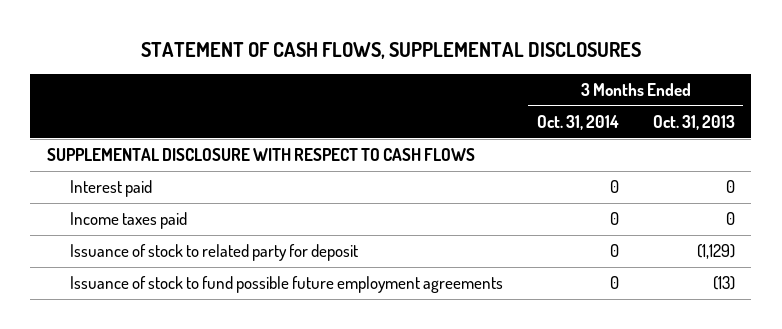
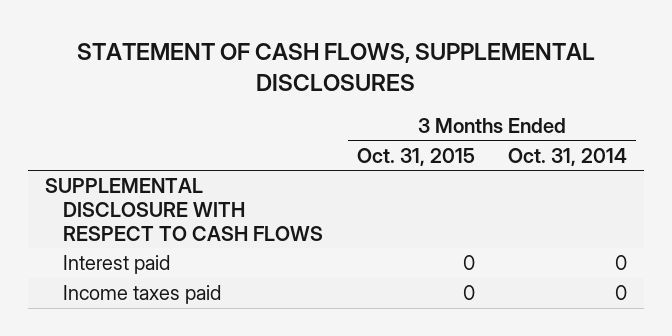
- | 3 Months Ended Oct. 31, 2014 | 3 Months Ended Oct. 31, 2013
+ | 3 Months Ended Oct. 31, 2015 | 3 Months Ended Oct. 31, 2014
- Issuance of stock to related party for deposit | 0 | (1,129)
- Issuance of stock to fund possible future employment agreements | 0 | (13)

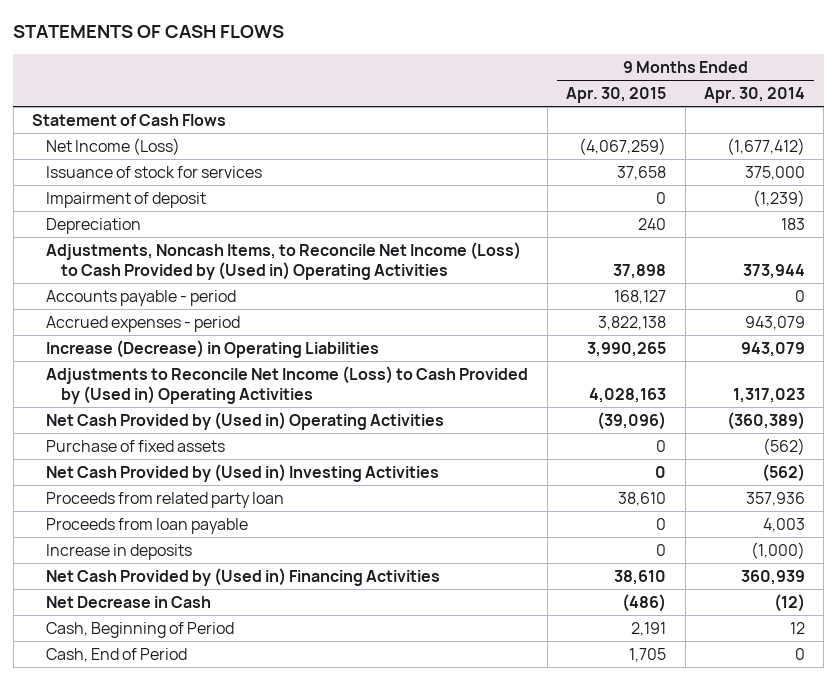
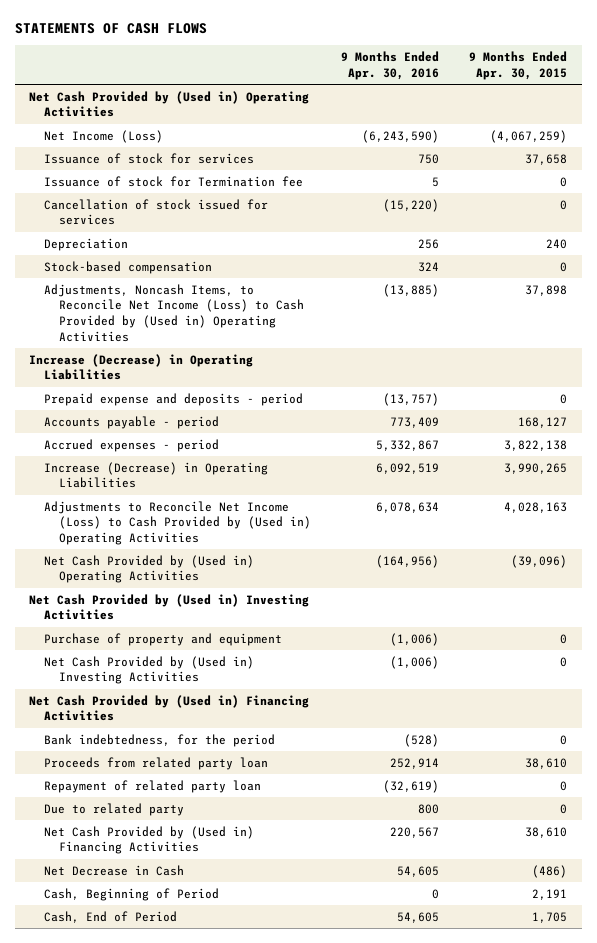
- | 9 Months Ended Apr. 30, 2015 | 9 Months Ended Apr. 30, 2014
+ | 9 Months Ended Apr. 30, 2016 | 9 Months Ended Apr. 30, 2015
- Statement of Cash Flows
+ Net Cash Provided by (Used in) Operating Activities
- Impairment of deposit | 0 | (1,239)
+ Issuance of stock for Termination fee | 5 | 0
+ Cancellation of stock issued for services | (15,220) | 0
+ Stock-based compensation | 324 | 0
+ Increase (Decrease) in Operating Liabilities
+ Prepaid expense and deposits - period | (13,757) | 0
- Purchase of fixed assets | 0 | (562)
+ Net Cash Provided by (Used in) Investing Activities
+ Purchase of property and equipment | (1,006) | 0
+ Net Cash Provided by (Used in) Financing Activities
+ Bank indebtedness, for the period | (528) | 0
- Proceeds from loan payable | 0 | 4,003
- Increase in deposits | 0 | (1,000)
+ Repayment of related party loan | (32,619) | 0
+ Due to related party | 800 | 0

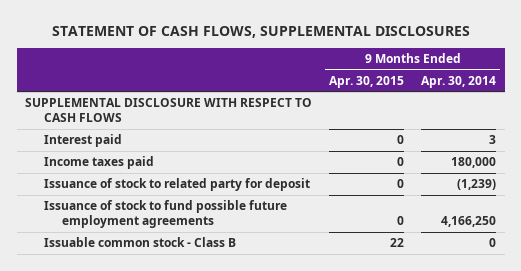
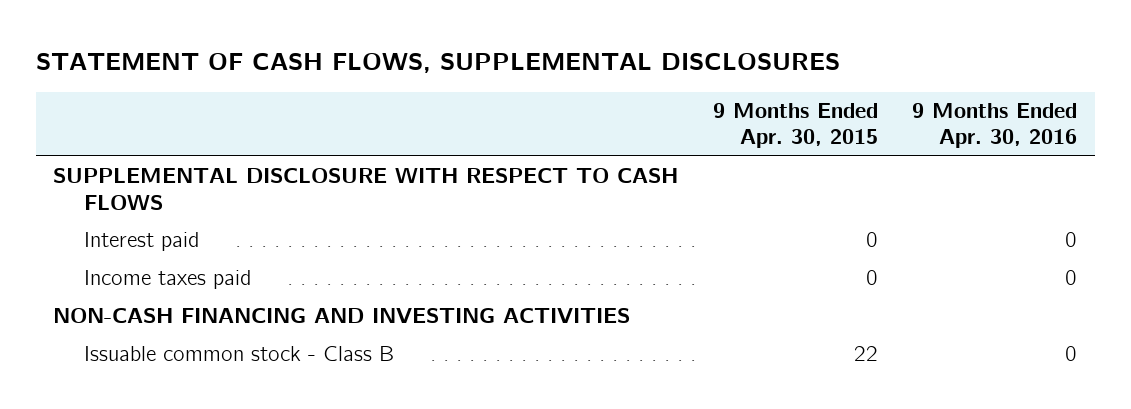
- | 9 Months Ended Apr. 30, 2015 | 9 Months Ended Apr. 30, 2014
+ | 9 Months Ended Apr. 30, 2015 | 9 Months Ended Apr. 30, 2016
- Issuance of stock to related party for deposit | 0 | (1,239)
- Issuance of stock to fund possible future employment agreements | 0 | 4,166,250
+ NON-CASH FINANCING AND INVESTING ACTIVITIES

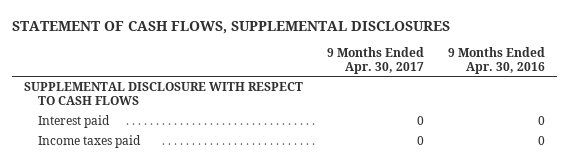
- | 9 Months Ended Apr. 30, 2015 | 9 Months Ended Apr. 30, 2016
+ | 9 Months Ended Apr. 30, 2017 | 9 Months Ended Apr. 30, 2016
- NON-CASH FINANCING AND INVESTING ACTIVITIES
- Issuable common stock - Class B | 22 | 0

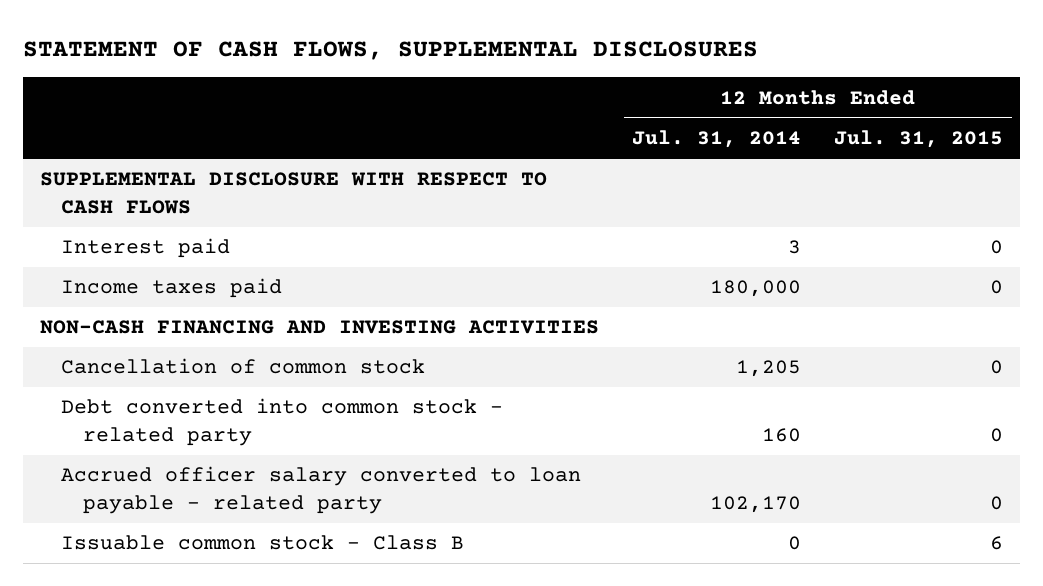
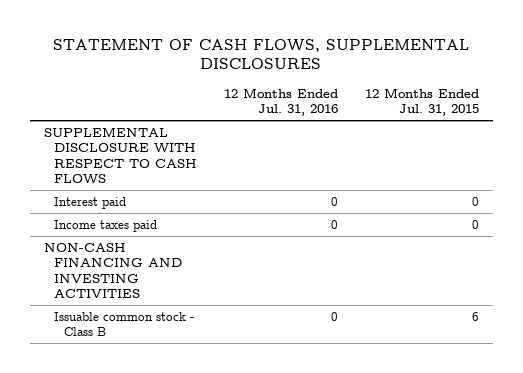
- | 12 Months Ended Jul. 31, 2014 | 12 Months Ended Jul. 31, 2015
+ | 12 Months Ended Jul. 31, 2016 | 12 Months Ended Jul. 31, 2015
- Cancellation of common stock | 1,205 | 0
- Debt converted into common stock - related party | 160 | 0
- Accrued officer salary converted to loan payable - related party | 102,170 | 0

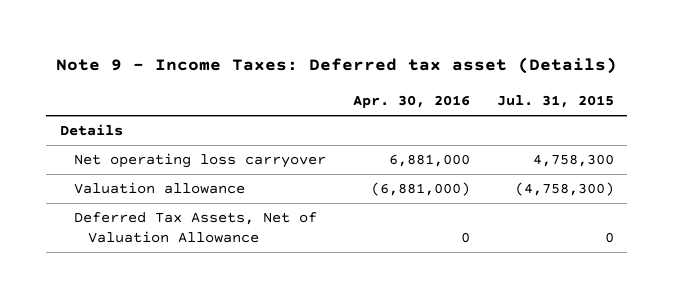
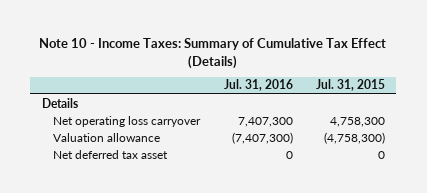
- Note 9 - Income Taxes: Deferred tax asset (Details)
+ Note 10 - Income Taxes: Summary of Cumulative Tax Effect (Details)
- | Apr. 30, 2016 | Jul. 31, 2015
+ | Jul. 31, 2016 | Jul. 31, 2015
- Deferred Tax Assets, Net of Valuation Allowance | 0 | 0
+ Net deferred tax asset | 0 | 0

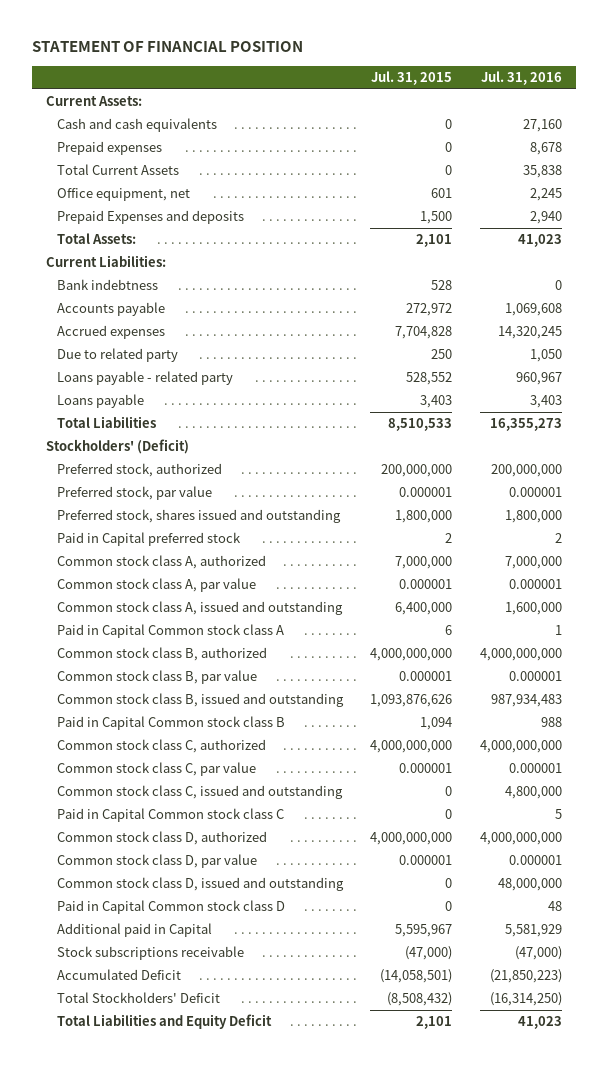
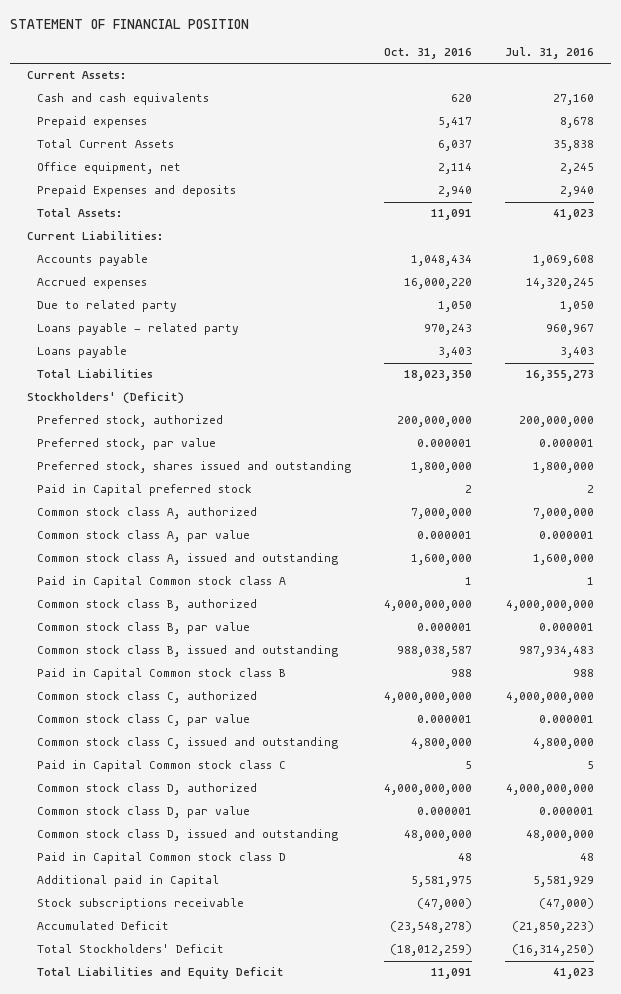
- | Jul. 31, 2015 | Jul. 31, 2016
+ | Oct. 31, 2016 | Jul. 31, 2016
- Bank indebtness | 528 | 0

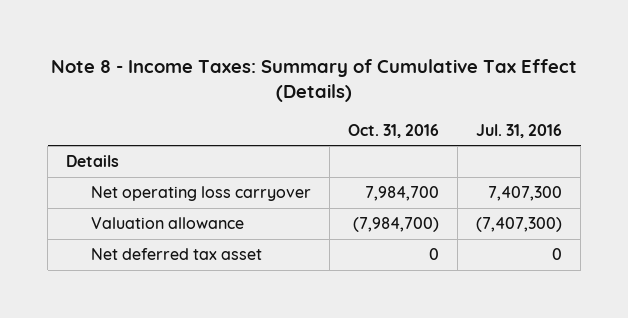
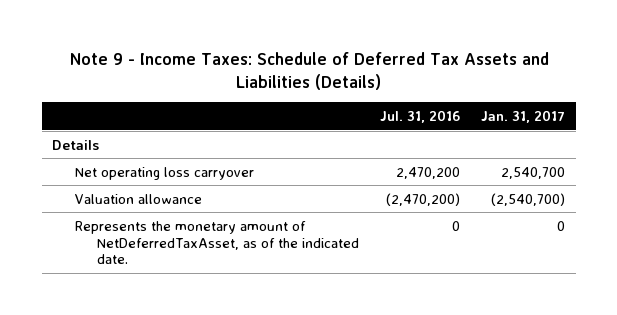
- Note 8 - Income Taxes: Summary of Cumulative Tax Effect (Details)
+ Note 9 - Income Taxes: Schedule of Deferred Tax Assets and Liabilities (Details)
- | Oct. 31, 2016 | Jul. 31, 2016
+ | Jul. 31, 2016 | Jan. 31, 2017
- Net operating loss carryover | 7,984,700 | 7,407,300
- Valuation allowance | (7,984,700) | (7,407,300)
- Net deferred tax asset | 0 | 0
+ Net operating loss carryover | 2,470,200 | 2,540,700
+ Valuation allowance | (2,470,200) | (2,540,700)
+ Represents the monetary amount of NetDeferredTaxAsset, as of the indicated date. | 0 | 0

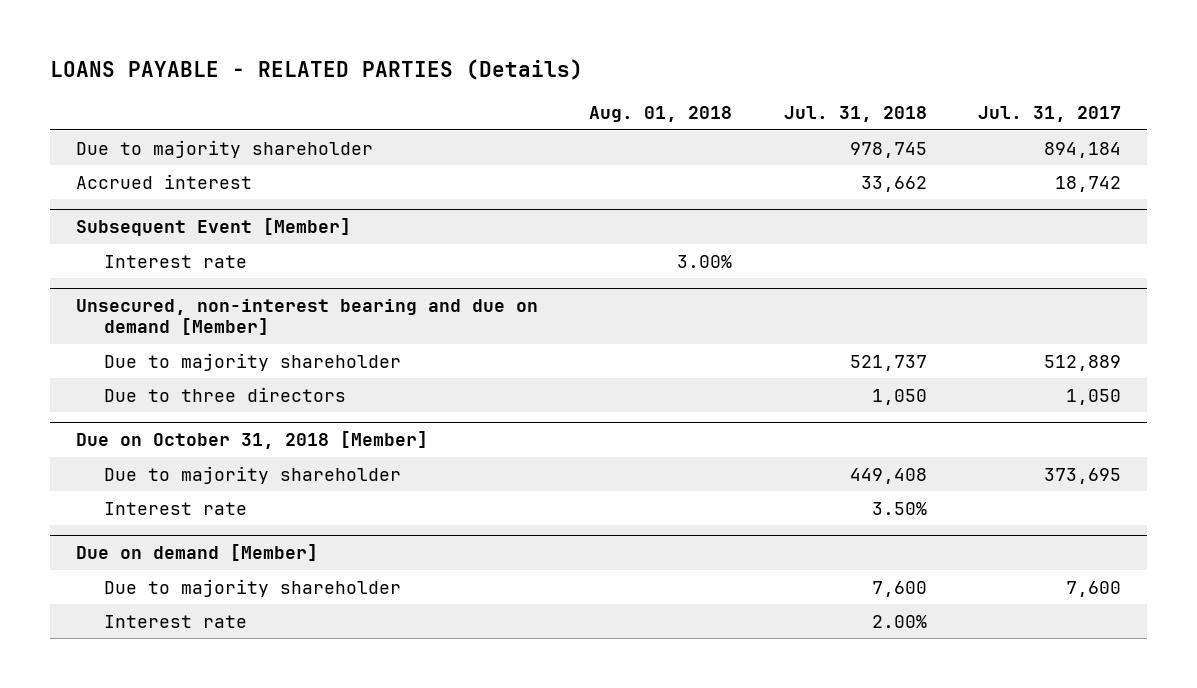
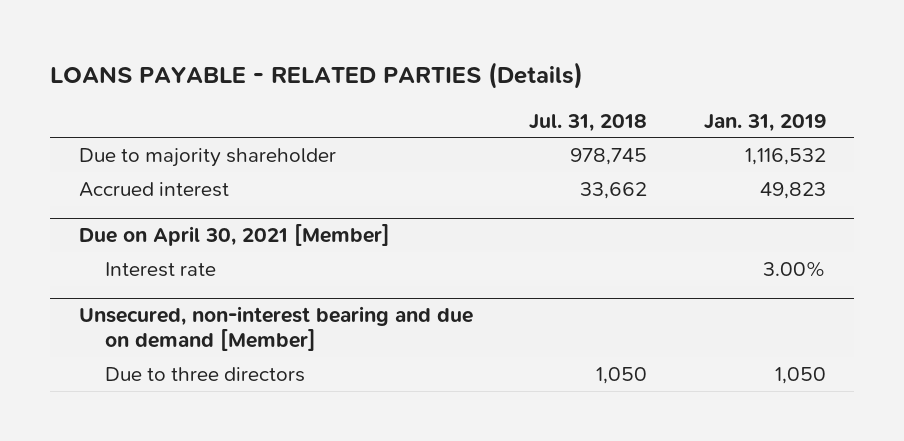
- | Aug. 01, 2018 | Jul. 31, 2018 | Jul. 31, 2017
+ | Jul. 31, 2018 | Jan. 31, 2019
- Subsequent Event [Member]
+ Due on April 30, 2021 [Member]
@ Unsecured, non-interest bearing and due on demand [Member]
- Due to majority shareholder | | 521,737 | 512,889
- Due on October 31, 2018 [Member]
- Due to majority shareholder | | 449,408 | 373,695
- Interest rate | | 3.50% |
- Due on demand [Member]
- Due to majority shareholder | | 7,600 | 7,600
- Interest rate | | 2.00% |

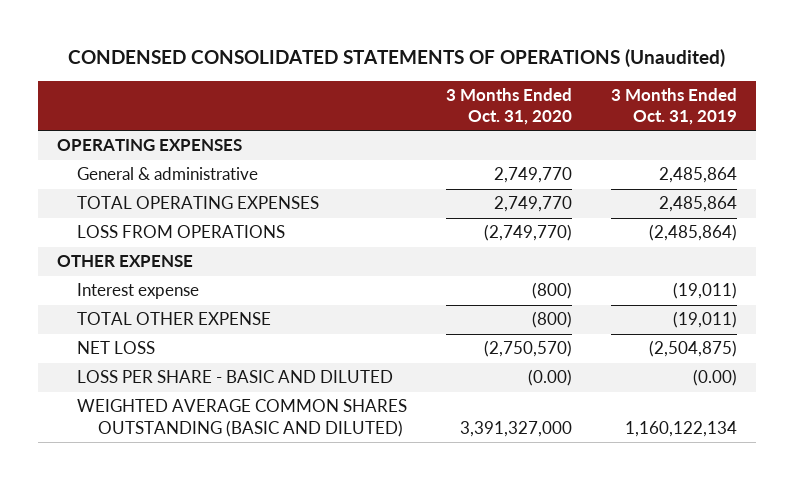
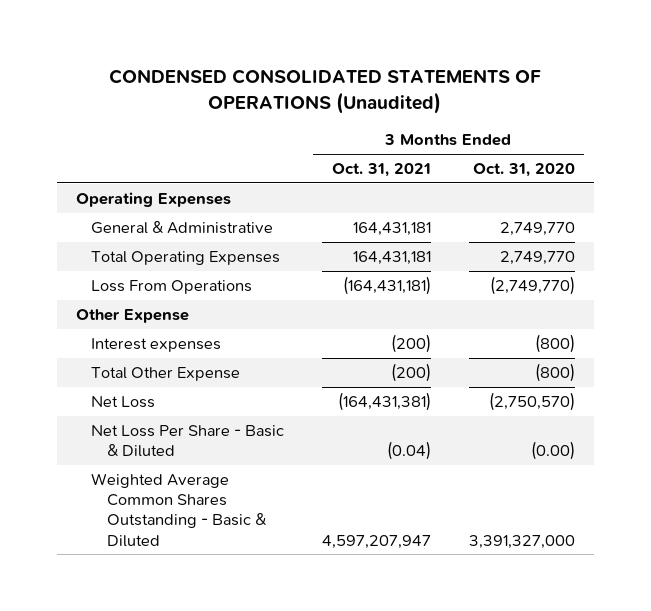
- | 3 Months Ended Oct. 31, 2020 | 3 Months Ended Oct. 31, 2019
+ | 3 Months Ended Oct. 31, 2021 | 3 Months Ended Oct. 31, 2020
- OPERATING EXPENSES
- General & administrative | 2,749,770 | 2,485,864
- TOTAL OPERATING EXPENSES | 2,749,770 | 2,485,864
- LOSS FROM OPERATIONS | (2,749,770) | (2,485,864)
- OTHER EXPENSE
- Interest expense | (800) | (19,011)
- TOTAL OTHER EXPENSE | (800) | (19,011)
- NET LOSS | (2,750,570) | (2,504,875)
- LOSS PER SHARE - BASIC AND DILUTED | (0.00) | (0.00)
- WEIGHTED AVERAGE COMMON SHARES OUTSTANDING (BASIC AND DILUTED) | 3,391,327,000 | 1,160,122,134
+ Operating Expenses
+ General & Administrative | 164,431,181 | 2,749,770
+ Total Operating Expenses | 164,431,181 | 2,749,770
+ Loss From Operations | (164,431,181) | (2,749,770)
+ Other Expense
+ Interest expenses | (200) | (800)
+ Total Other Expense | (200) | (800)
+ Net Loss | (164,431,381) | (2,750,570)
+ Net Loss Per Share - Basic & Diluted | (0.04) | (0.00)
+ Weighted Average Common Shares Outstanding - Basic & Diluted | 4,597,207,947 | 3,391,327,000

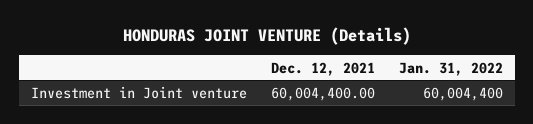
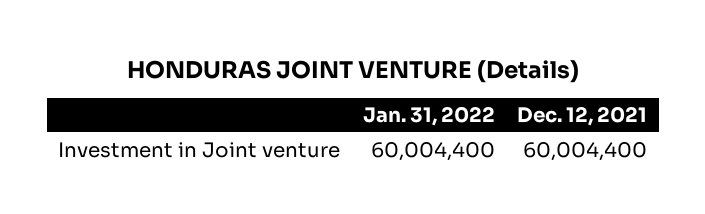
- | Dec. 12, 2021 | Jan. 31, 2022
+ | Jan. 31, 2022 | Dec. 12, 2021
- Investment in Joint venture | 60,004,400.00 | 60,004,400
+ Investment in Joint venture | 60,004,400 | 60,004,400

